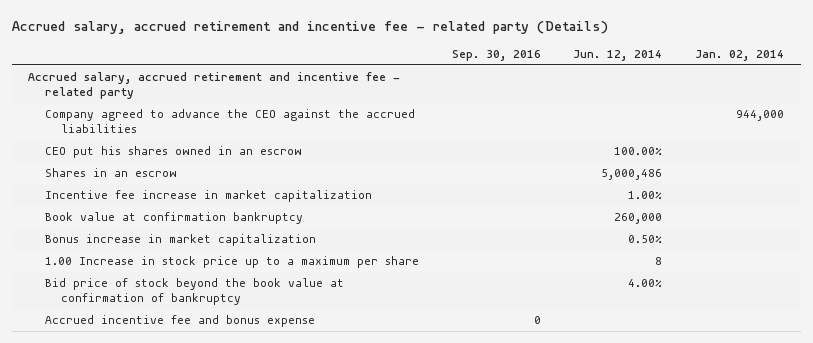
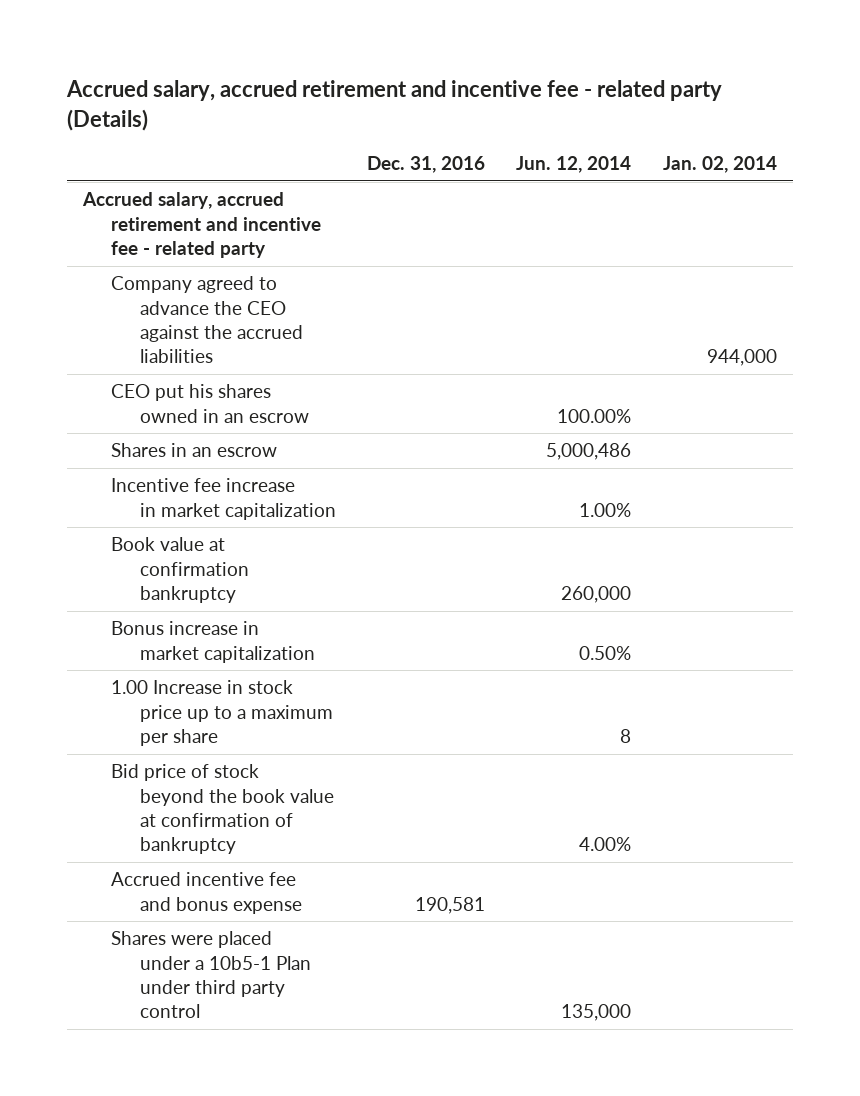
- | Sep. 30, 2016 | Jun. 12, 2014 | Jan. 02, 2014
+ | Dec. 31, 2016 | Jun. 12, 2014 | Jan. 02, 2014
+ Shares were placed under a 10b5-1 Plan under third party control | | 135,000 |

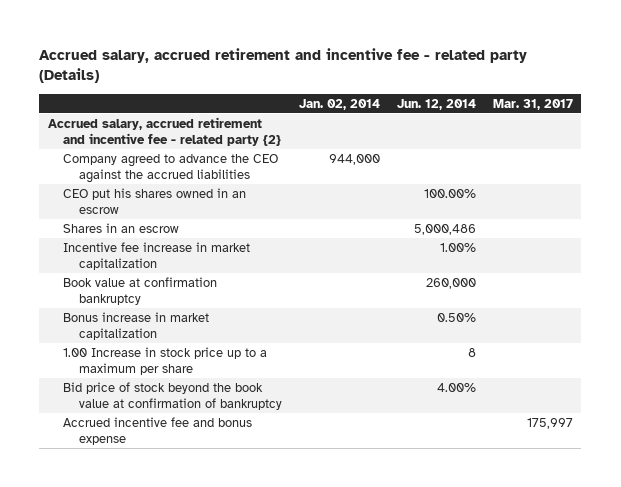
- | Dec. 31, 2016 | Jun. 12, 2014 | Jan. 02, 2014
+ | Jan. 02, 2014 | Jun. 12, 2014 | Mar. 31, 2017
- Accrued salary, accrued retirement and incentive fee - related party
+ Accrued salary, accrued retirement and incentive fee - related party {2}
- Shares were placed under a 10b5-1 Plan under third party control | | 135,000 |

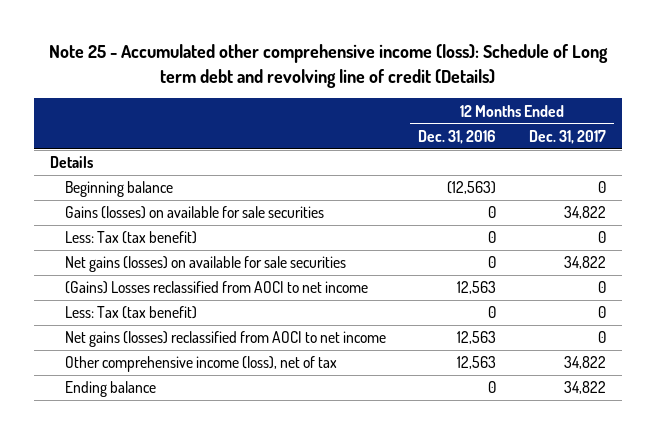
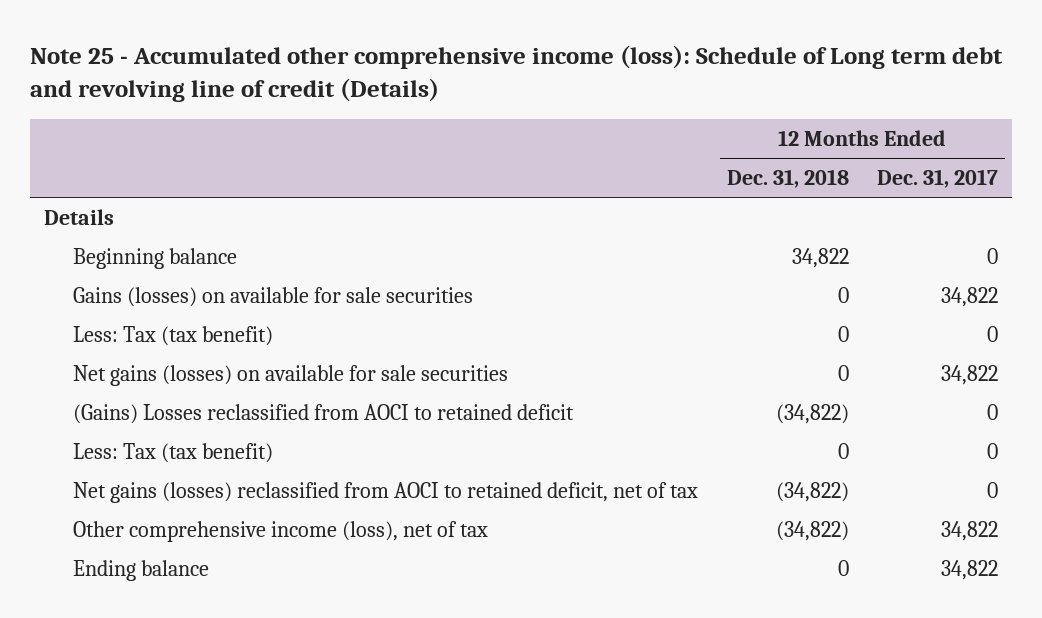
- | 12 Months Ended Dec. 31, 2016 | 12 Months Ended Dec. 31, 2017
+ | 12 Months Ended Dec. 31, 2018 | 12 Months Ended Dec. 31, 2017
- (Gains) Losses reclassified from AOCI to net income | 12,563 | 0
+ (Gains) Losses reclassified from AOCI to retained deficit | (34,822) | 0
- Net gains (losses) reclassified from AOCI to net income | 12,563 | 0
+ Net gains (losses) reclassified from AOCI to retained deficit, net of tax | (34,822) | 0

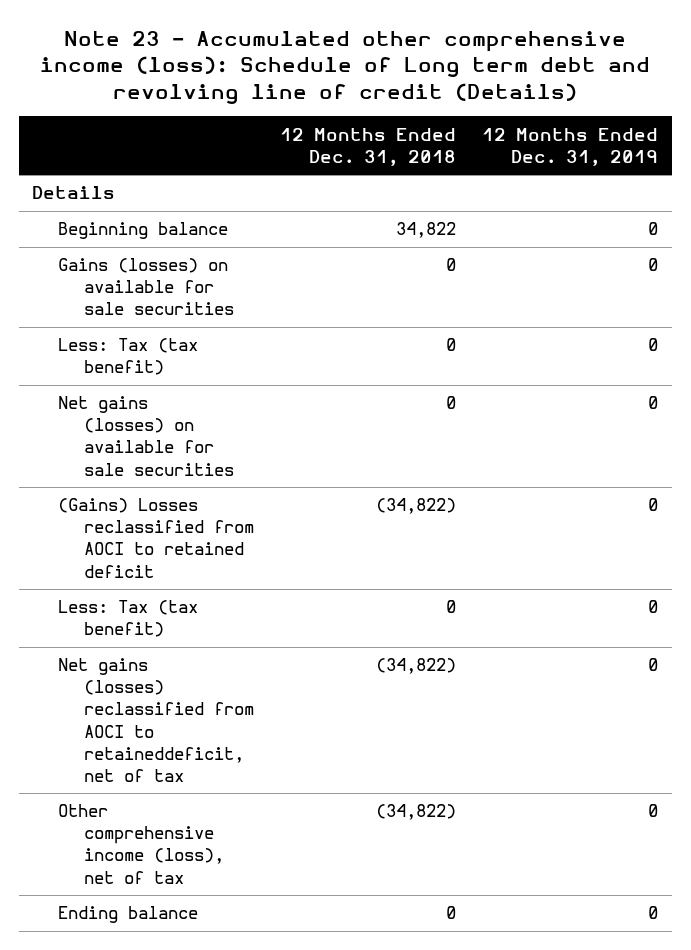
- Note 25 - Accumulated other comprehensive income (loss): Schedule of Long term debt and revolving line of credit (Details)
+ Note 23 - Accumulated other comprehensive income (loss): Schedule of Long term debt and revolving line of credit (Details)
- | 12 Months Ended Dec. 31, 2018 | 12 Months Ended Dec. 31, 2017
+ | 12 Months Ended Dec. 31, 2018 | 12 Months Ended Dec. 31, 2019
- Net gains (losses) reclassified from AOCI to retained deficit, net of tax | (34,822) | 0
+ Net gains (losses) reclassified from AOCI to retaineddeficit, net of tax | (34,822) | 0

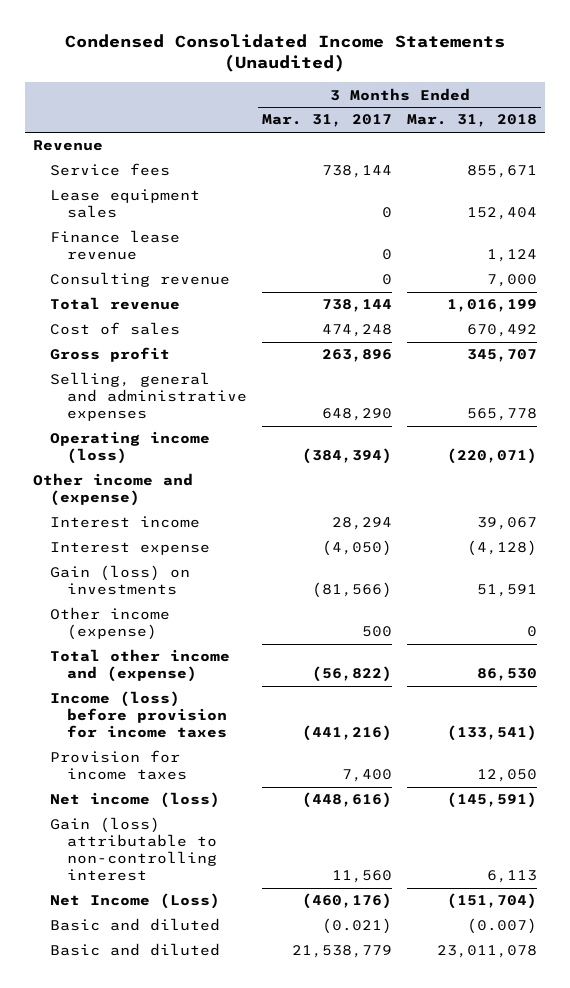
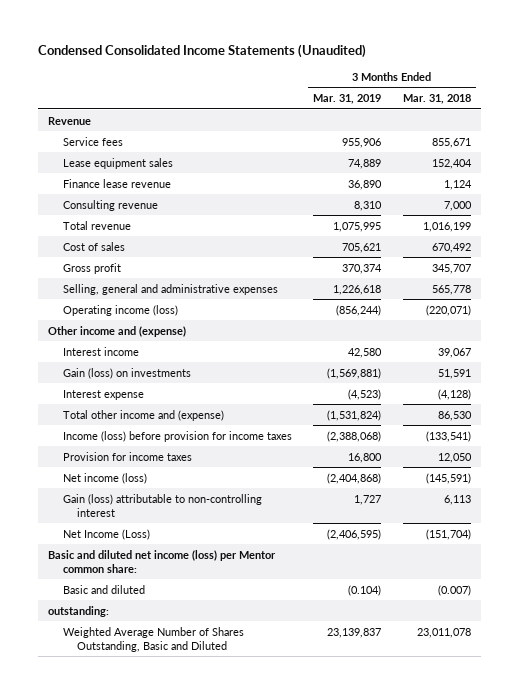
- | 3 Months Ended Mar. 31, 2017 | 3 Months Ended Mar. 31, 2018
+ | 3 Months Ended Mar. 31, 2019 | 3 Months Ended Mar. 31, 2018
- Other income (expense) | 500 | 0
moved down: Interest expense | (4,523) | (4,128)
+ Basic and diluted net income (loss) per Mentor common share:
- Basic and diluted | 21,538,779 | 23,011,078
+ outstanding:
+ Weighted Average Number of Shares Outstanding, Basic and Diluted | 23,139,837 | 23,011,078

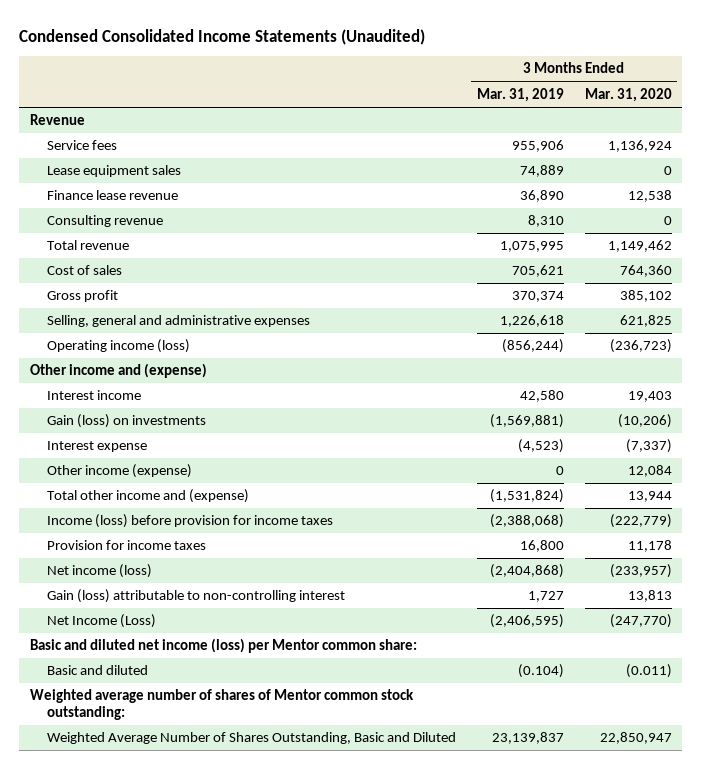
- | 3 Months Ended Mar. 31, 2019 | 3 Months Ended Mar. 31, 2018
+ | 3 Months Ended Mar. 31, 2019 | 3 Months Ended Mar. 31, 2020
+ Other income (expense) | 0 | 12,084
- outstanding:
+ Weighted average number of shares of Mentor common stock outstanding:

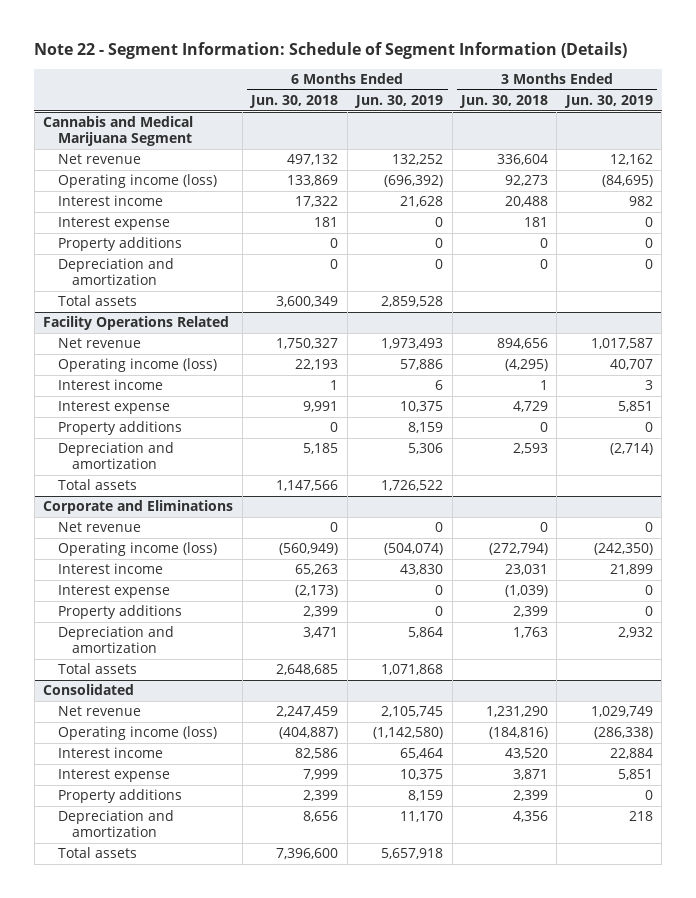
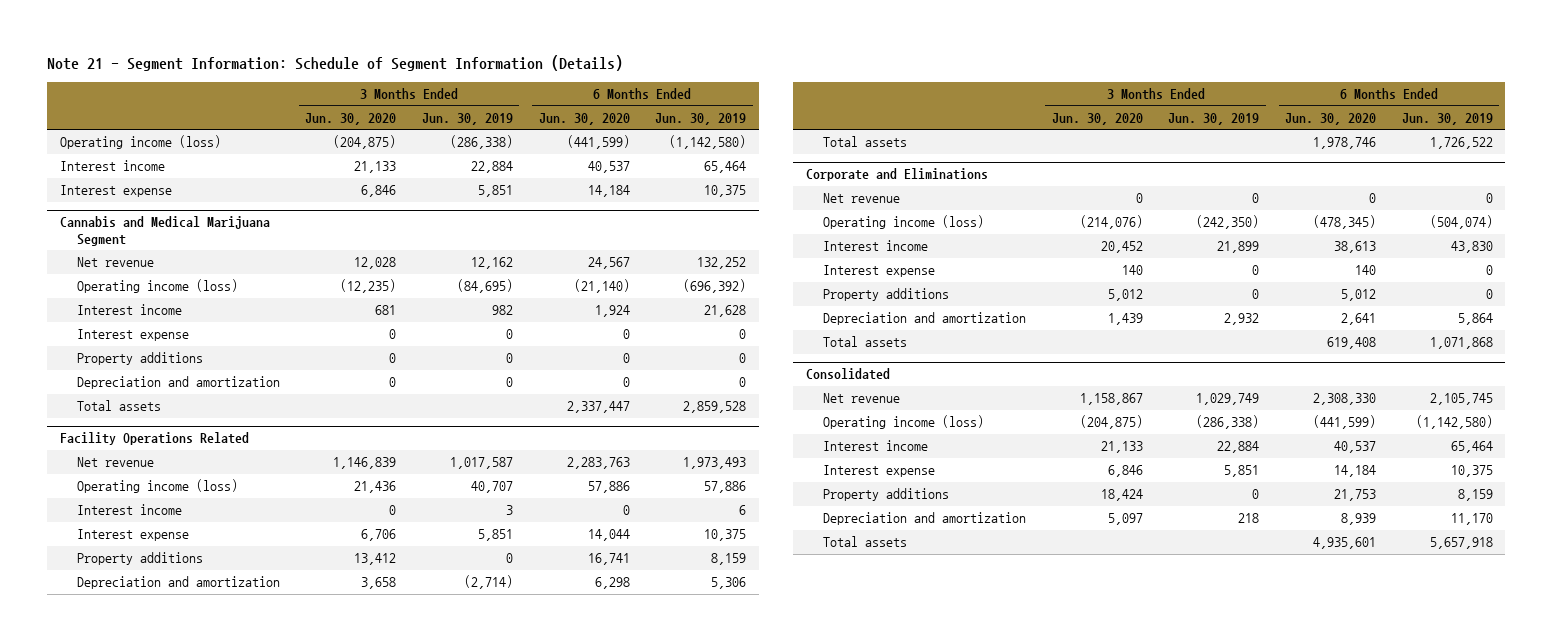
- Note 22 - Segment Information: Schedule of Segment Information (Details)
+ Note 21 - Segment Information: Schedule of Segment Information (Details)
- | 6 Months Ended Jun. 30, 2018 | 6 Months Ended Jun. 30, 2019 | 3 Months Ended Jun. 30, 2018 | 3 Months Ended Jun. 30, 2019
+ | 3 Months Ended Jun. 30, 2020 | 3 Months Ended Jun. 30, 2019 | 6 Months Ended Jun. 30, 2020 | 6 Months Ended Jun. 30, 2019
+ Operating income (loss) | (204,875) | (286,338) | (441,599) | (1,142,580)
+ Interest income | 21,133 | 22,884 | 40,537 | 65,464
+ Interest expense | 6,846 | 5,851 | 14,184 | 10,375

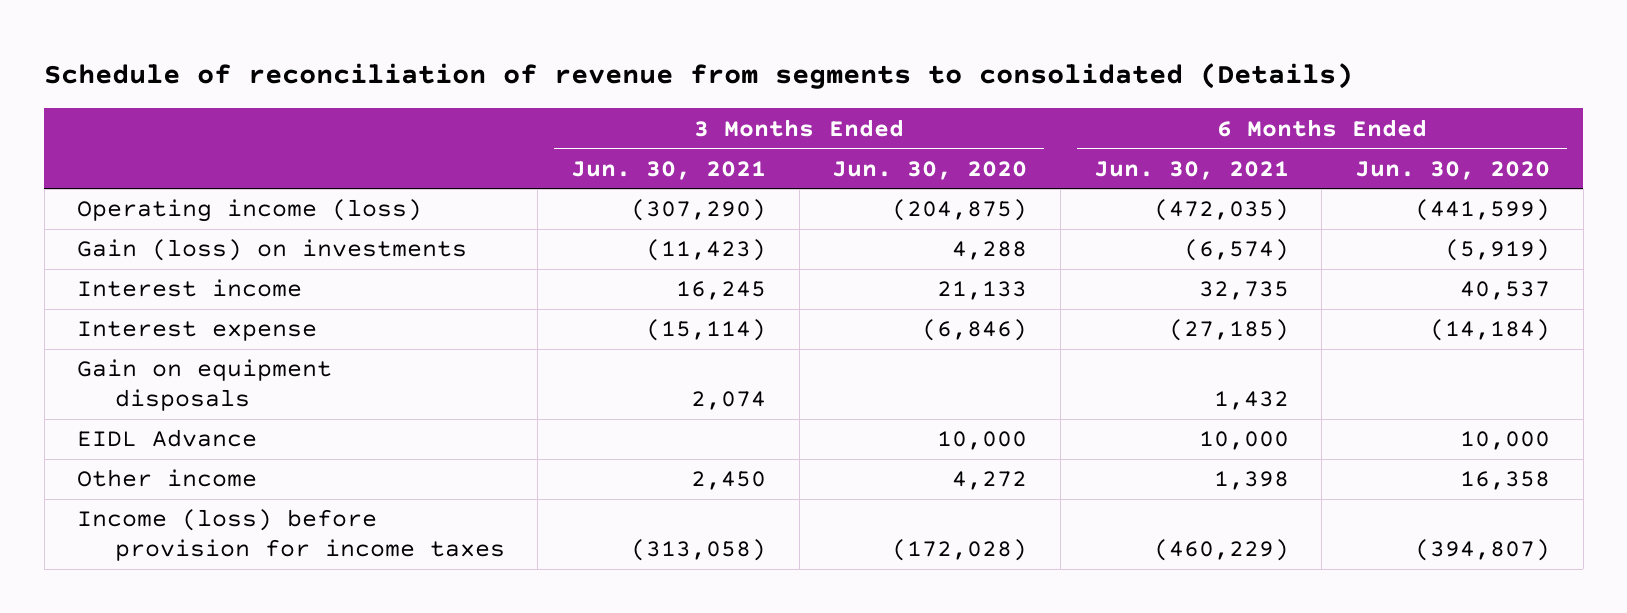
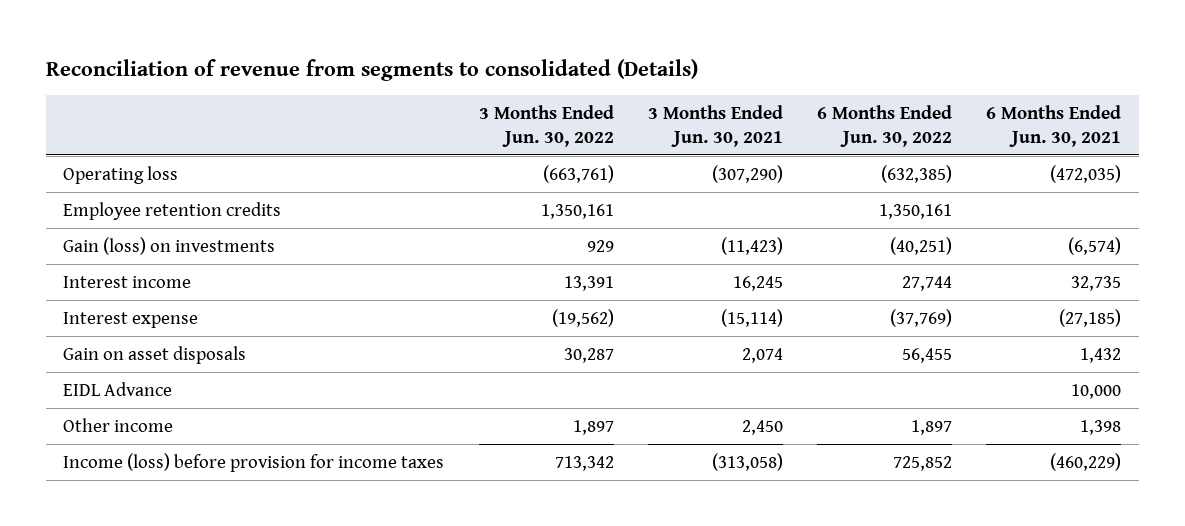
- Schedule of reconciliation of revenue from segments to consolidated (Details)
+ Reconciliation of revenue from segments to consolidated (Details)
- | 3 Months Ended Jun. 30, 2021 | 3 Months Ended Jun. 30, 2020 | 6 Months Ended Jun. 30, 2021 | 6 Months Ended Jun. 30, 2020
+ | 3 Months Ended Jun. 30, 2022 | 3 Months Ended Jun. 30, 2021 | 6 Months Ended Jun. 30, 2022 | 6 Months Ended Jun. 30, 2021
- Operating income (loss) | (307,290) | (204,875) | (472,035) | (441,599)
+ Operating loss | (663,761) | (307,290) | (632,385) | (472,035)
+ Employee retention credits | 1,350,161 | | 1,350,161 |
- Gain on equipment disposals | 2,074 | | 1,432 |
+ Gain on asset disposals | 30,287 | 2,074 | 56,455 | 1,432

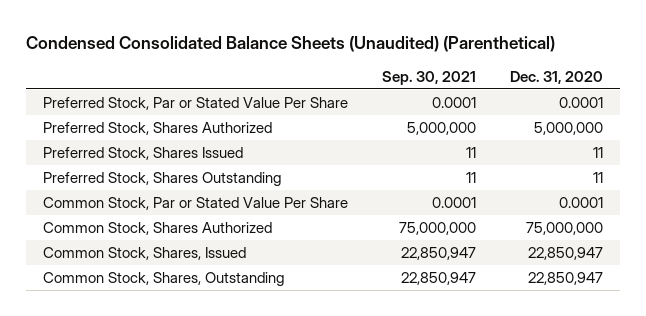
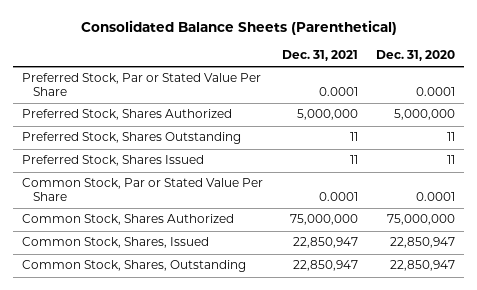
- Condensed Consolidated Balance Sheets (Unaudited) (Parenthetical)
+ Consolidated Balance Sheets (Parenthetical)
- | Sep. 30, 2021 | Dec. 31, 2020
+ | Dec. 31, 2021 | Dec. 31, 2020
moved down: Preferred Stock, Shares Issued | 11 | 11

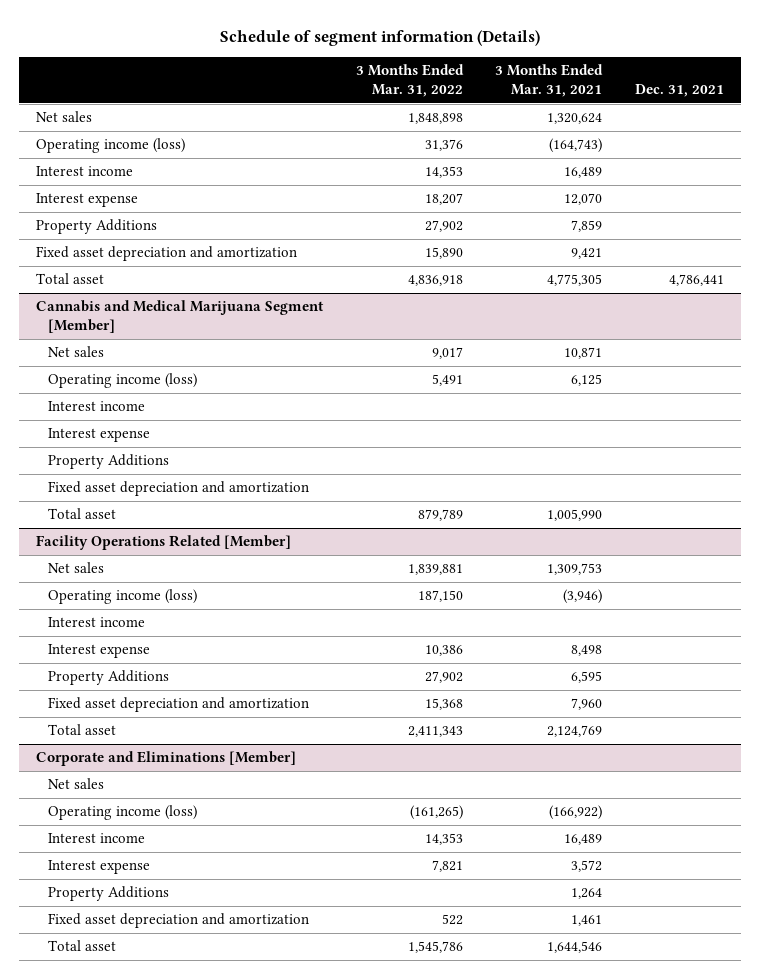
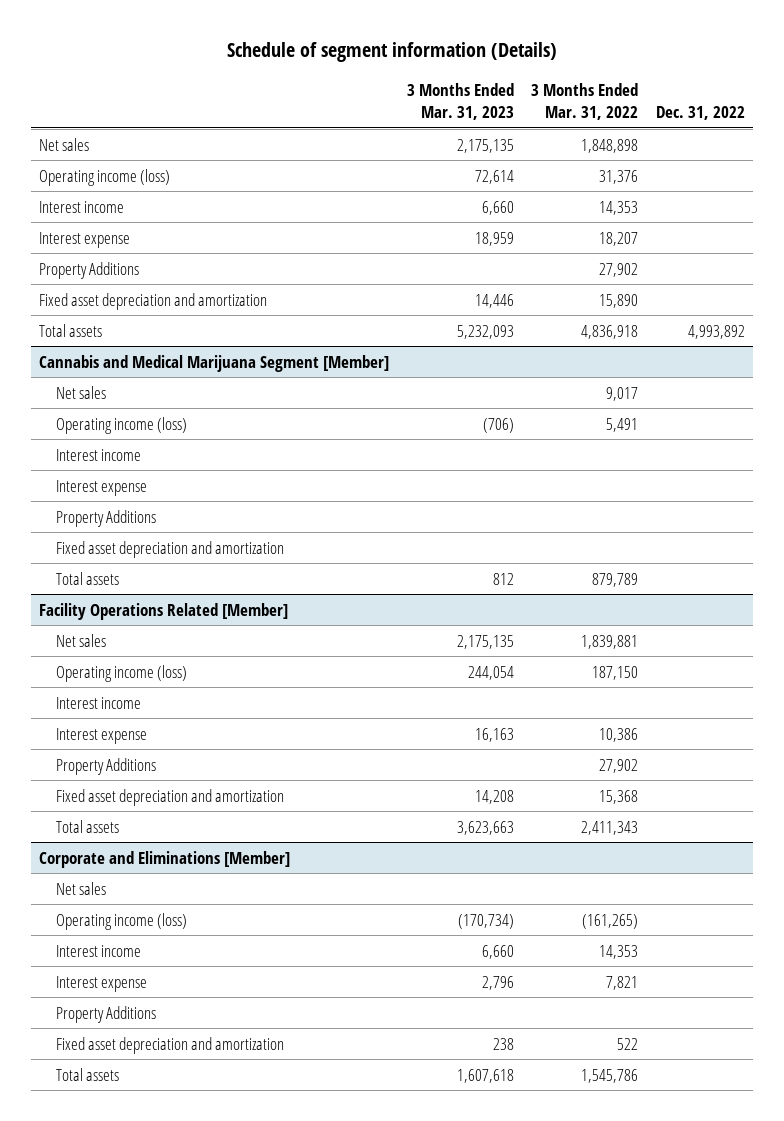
- | 3 Months Ended Mar. 31, 2022 | 3 Months Ended Mar. 31, 2021 | Dec. 31, 2021
+ | 3 Months Ended Mar. 31, 2023 | 3 Months Ended Mar. 31, 2022 | Dec. 31, 2022
- Total asset | 4,836,918 | 4,775,305 | 4,786,441
+ Total assets | 5,232,093 | 4,836,918 | 4,993,892
@ Cannabis and Medical Marijuana Segment [Member]
- Total asset | 879,789 | 1,005,990 |
+ Total assets | 812 | 879,789 |
@ Facility Operations Related [Member]
- Total asset | 2,411,343 | 2,124,769 |
+ Total assets | 3,623,663 | 2,411,343 |
@ Corporate and Eliminations [Member]
- Total asset | 1,545,786 | 1,644,546 |
+ Total assets | 1,607,618 | 1,545,786 |

